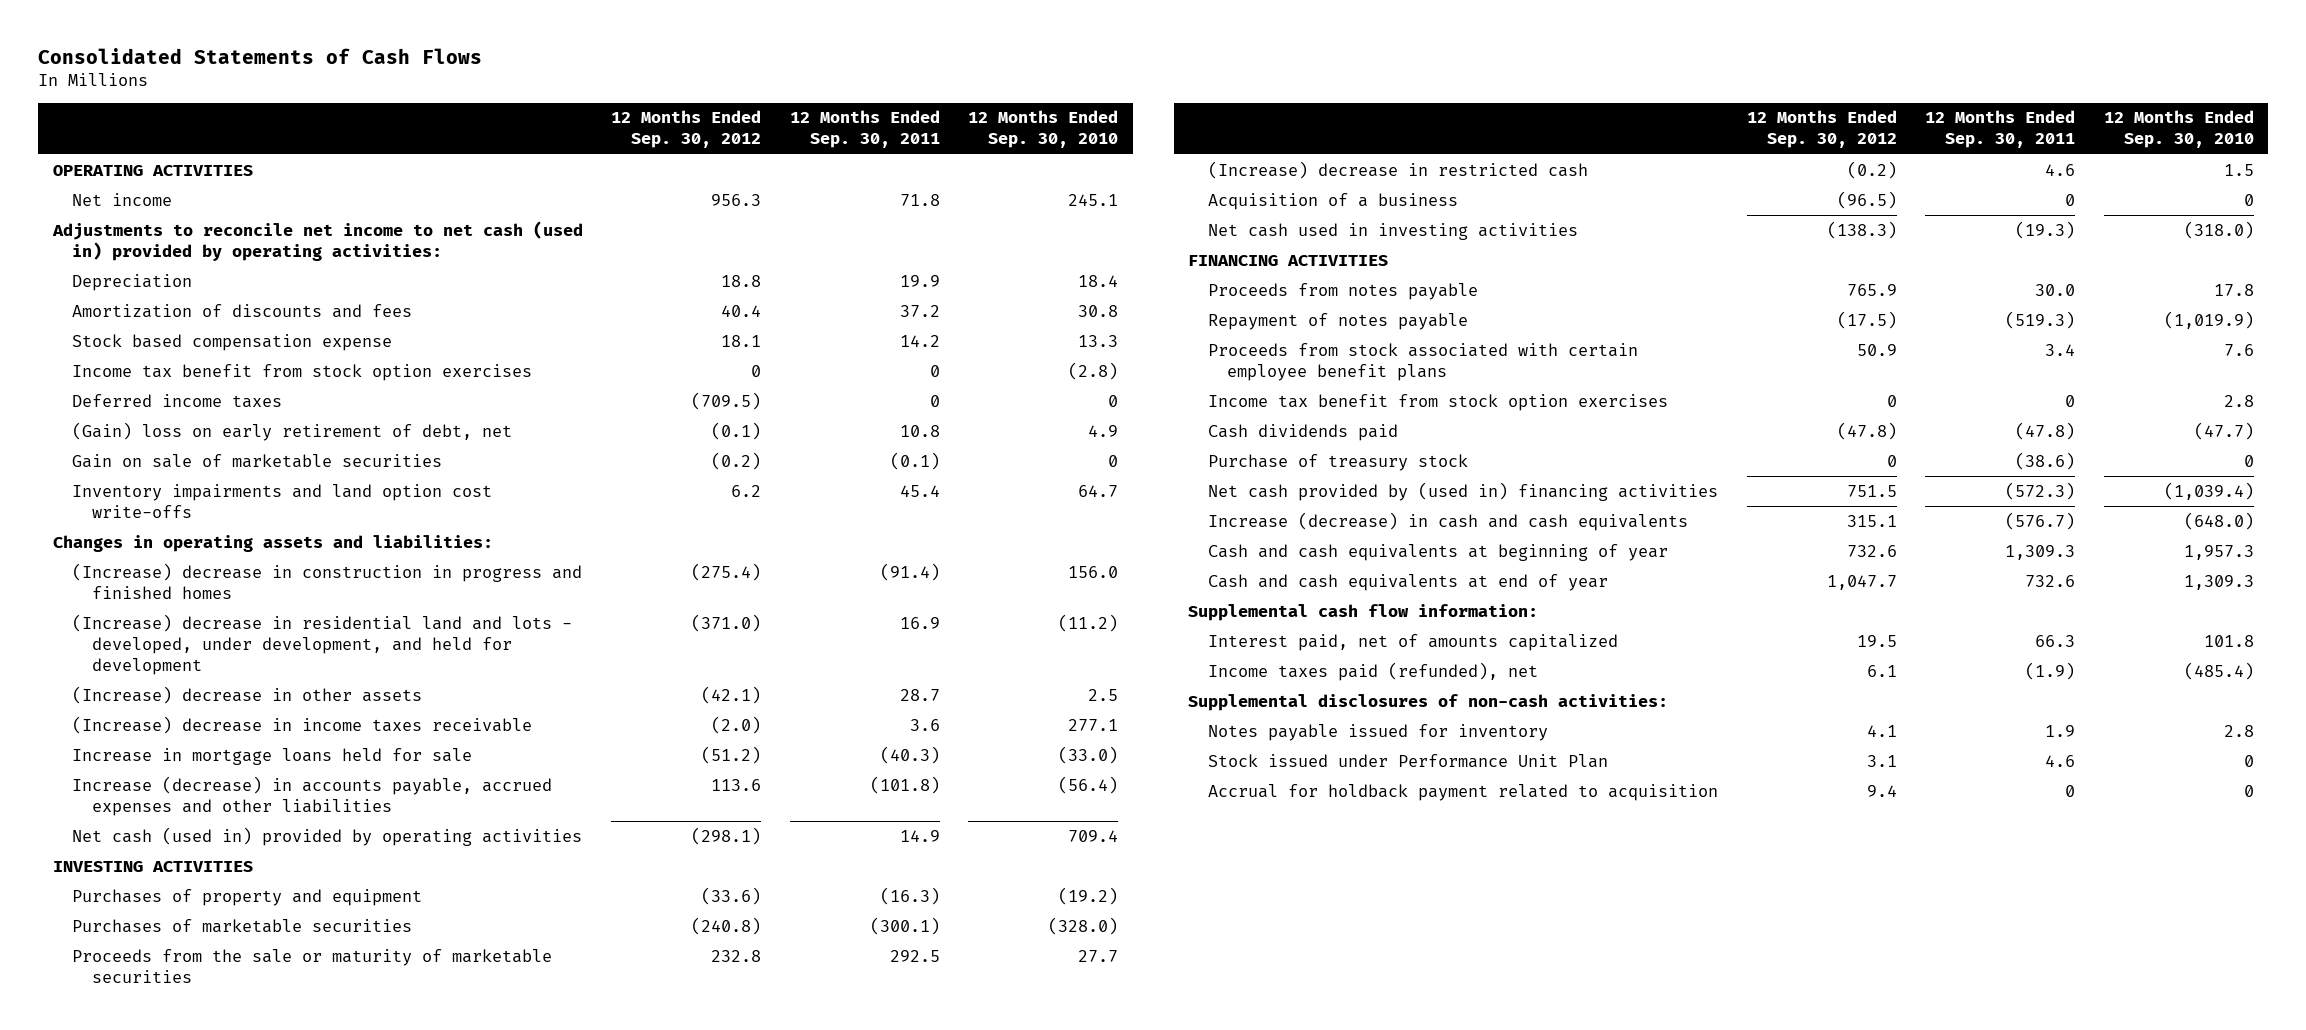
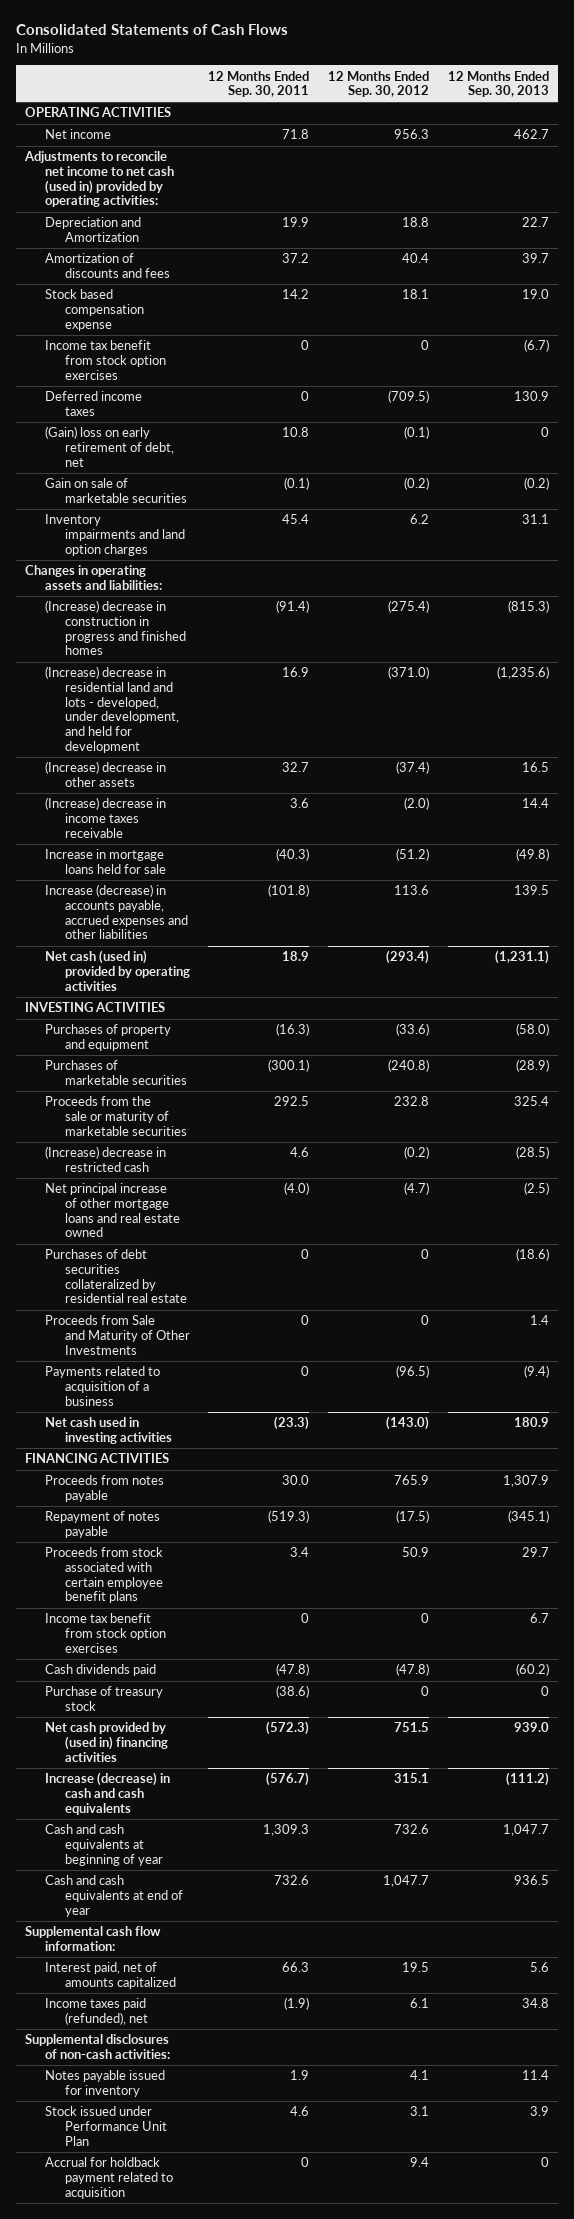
- | 12 Months Ended Sep. 30, 2012 | 12 Months Ended Sep. 30, 2011 | 12 Months Ended Sep. 30, 2010
+ | 12 Months Ended Sep. 30, 2011 | 12 Months Ended Sep. 30, 2012 | 12 Months Ended Sep. 30, 2013
- Depreciation | 18.8 | 19.9 | 18.4
+ Depreciation and Amortization | 19.9 | 18.8 | 22.7
- Inventory impairments and land option cost write-offs | 6.2 | 45.4 | 64.7
+ Inventory impairments and land option charges | 45.4 | 6.2 | 31.1
- (Increase) decrease in other assets | (42.1) | 28.7 | 2.5
+ (Increase) decrease in other assets | 32.7 | (37.4) | 16.5
- Net cash (used in) provided by operating activities | (298.1) | 14.9 | 709.4
+ Net cash (used in) provided by operating activities | 18.9 | (293.4) | (1,231.1)
- Acquisition of a business | (96.5) | 0 | 0
- Net cash used in investing activities | (138.3) | (19.3) | (318.0)
+ Net principal increase of other mortgage loans and real estate owned | (4.0) | (4.7) | (2.5)
+ Purchases of debt securities collateralized by residential real estate | 0 | 0 | (18.6)
+ Proceeds from Sale and Maturity of Other Investments | 0 | 0 | 1.4
+ Payments related to acquisition of a business | 0 | (96.5) | (9.4)
+ Net cash used in investing activities | (23.3) | (143.0) | 180.9

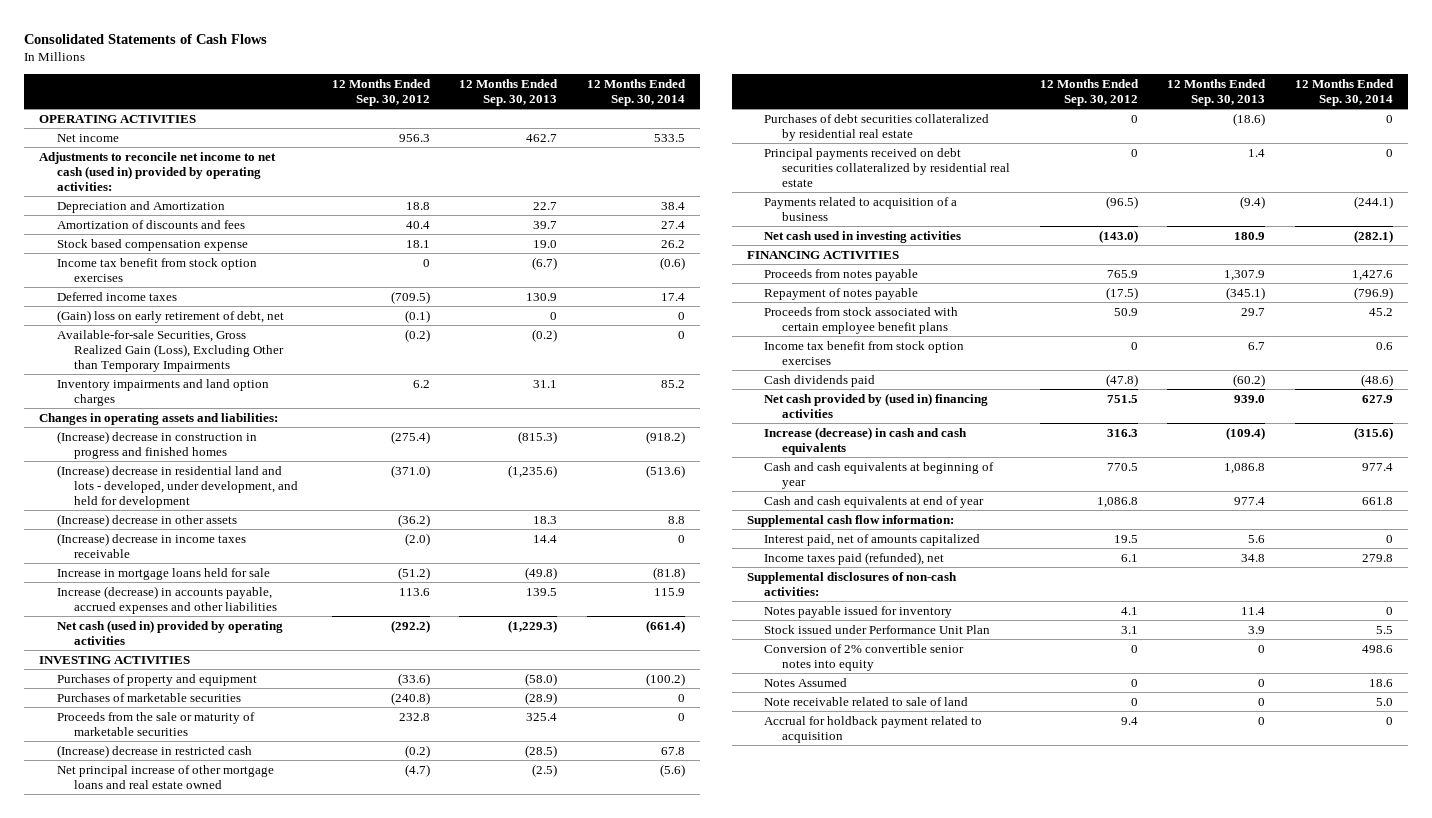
- | 12 Months Ended Sep. 30, 2011 | 12 Months Ended Sep. 30, 2012 | 12 Months Ended Sep. 30, 2013
+ | 12 Months Ended Sep. 30, 2012 | 12 Months Ended Sep. 30, 2013 | 12 Months Ended Sep. 30, 2014
- Gain on sale of marketable securities | (0.1) | (0.2) | (0.2)
+ Available-for-sale Securities, Gross Realized Gain (Loss), Excluding Other than Temporary Impairments | (0.2) | (0.2) | 0
- (Increase) decrease in other assets | 32.7 | (37.4) | 16.5
+ (Increase) decrease in other assets | (36.2) | 18.3 | 8.8
- Net cash (used in) provided by operating activities | 18.9 | (293.4) | (1,231.1)
+ Net cash (used in) provided by operating activities | (292.2) | (1,229.3) | (661.4)
- Proceeds from Sale and Maturity of Other Investments | 0 | 0 | 1.4
+ Principal payments received on debt securities collateralized by residential real estate | 0 | 1.4 | 0
- Purchase of treasury stock | (38.6) | 0 | 0
- Increase (decrease) in cash and cash equivalents | (576.7) | 315.1 | (111.2)
- Cash and cash equivalents at beginning of year | 1,309.3 | 732.6 | 1,047.7
- Cash and cash equivalents at end of year | 732.6 | 1,047.7 | 936.5
+ Increase (decrease) in cash and cash equivalents | 316.3 | (109.4) | (315.6)
+ Cash and cash equivalents at beginning of year | 770.5 | 1,086.8 | 977.4
+ Cash and cash equivalents at end of year | 1,086.8 | 977.4 | 661.8
+ Conversion of 2% convertible senior notes into equity | 0 | 0 | 498.6
+ Notes Assumed | 0 | 0 | 18.6
+ Note receivable related to sale of land | 0 | 0 | 5.0

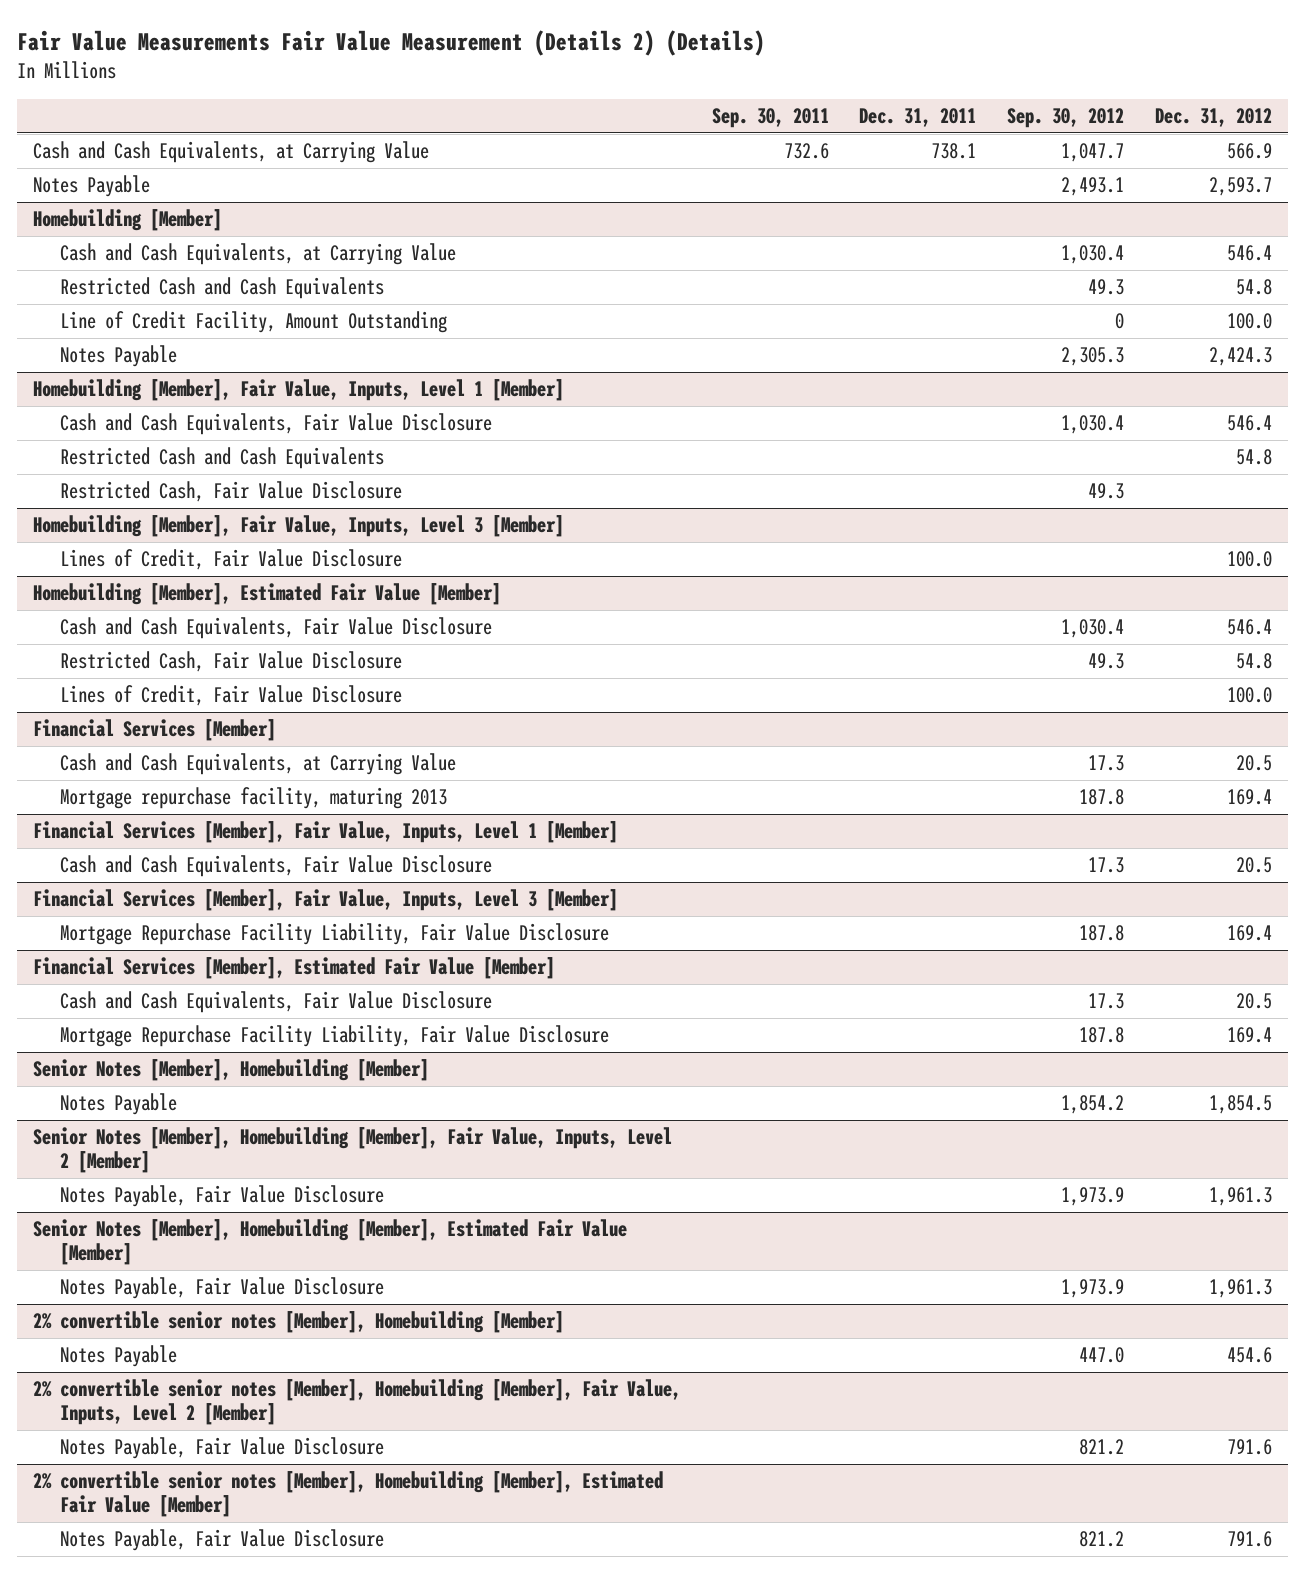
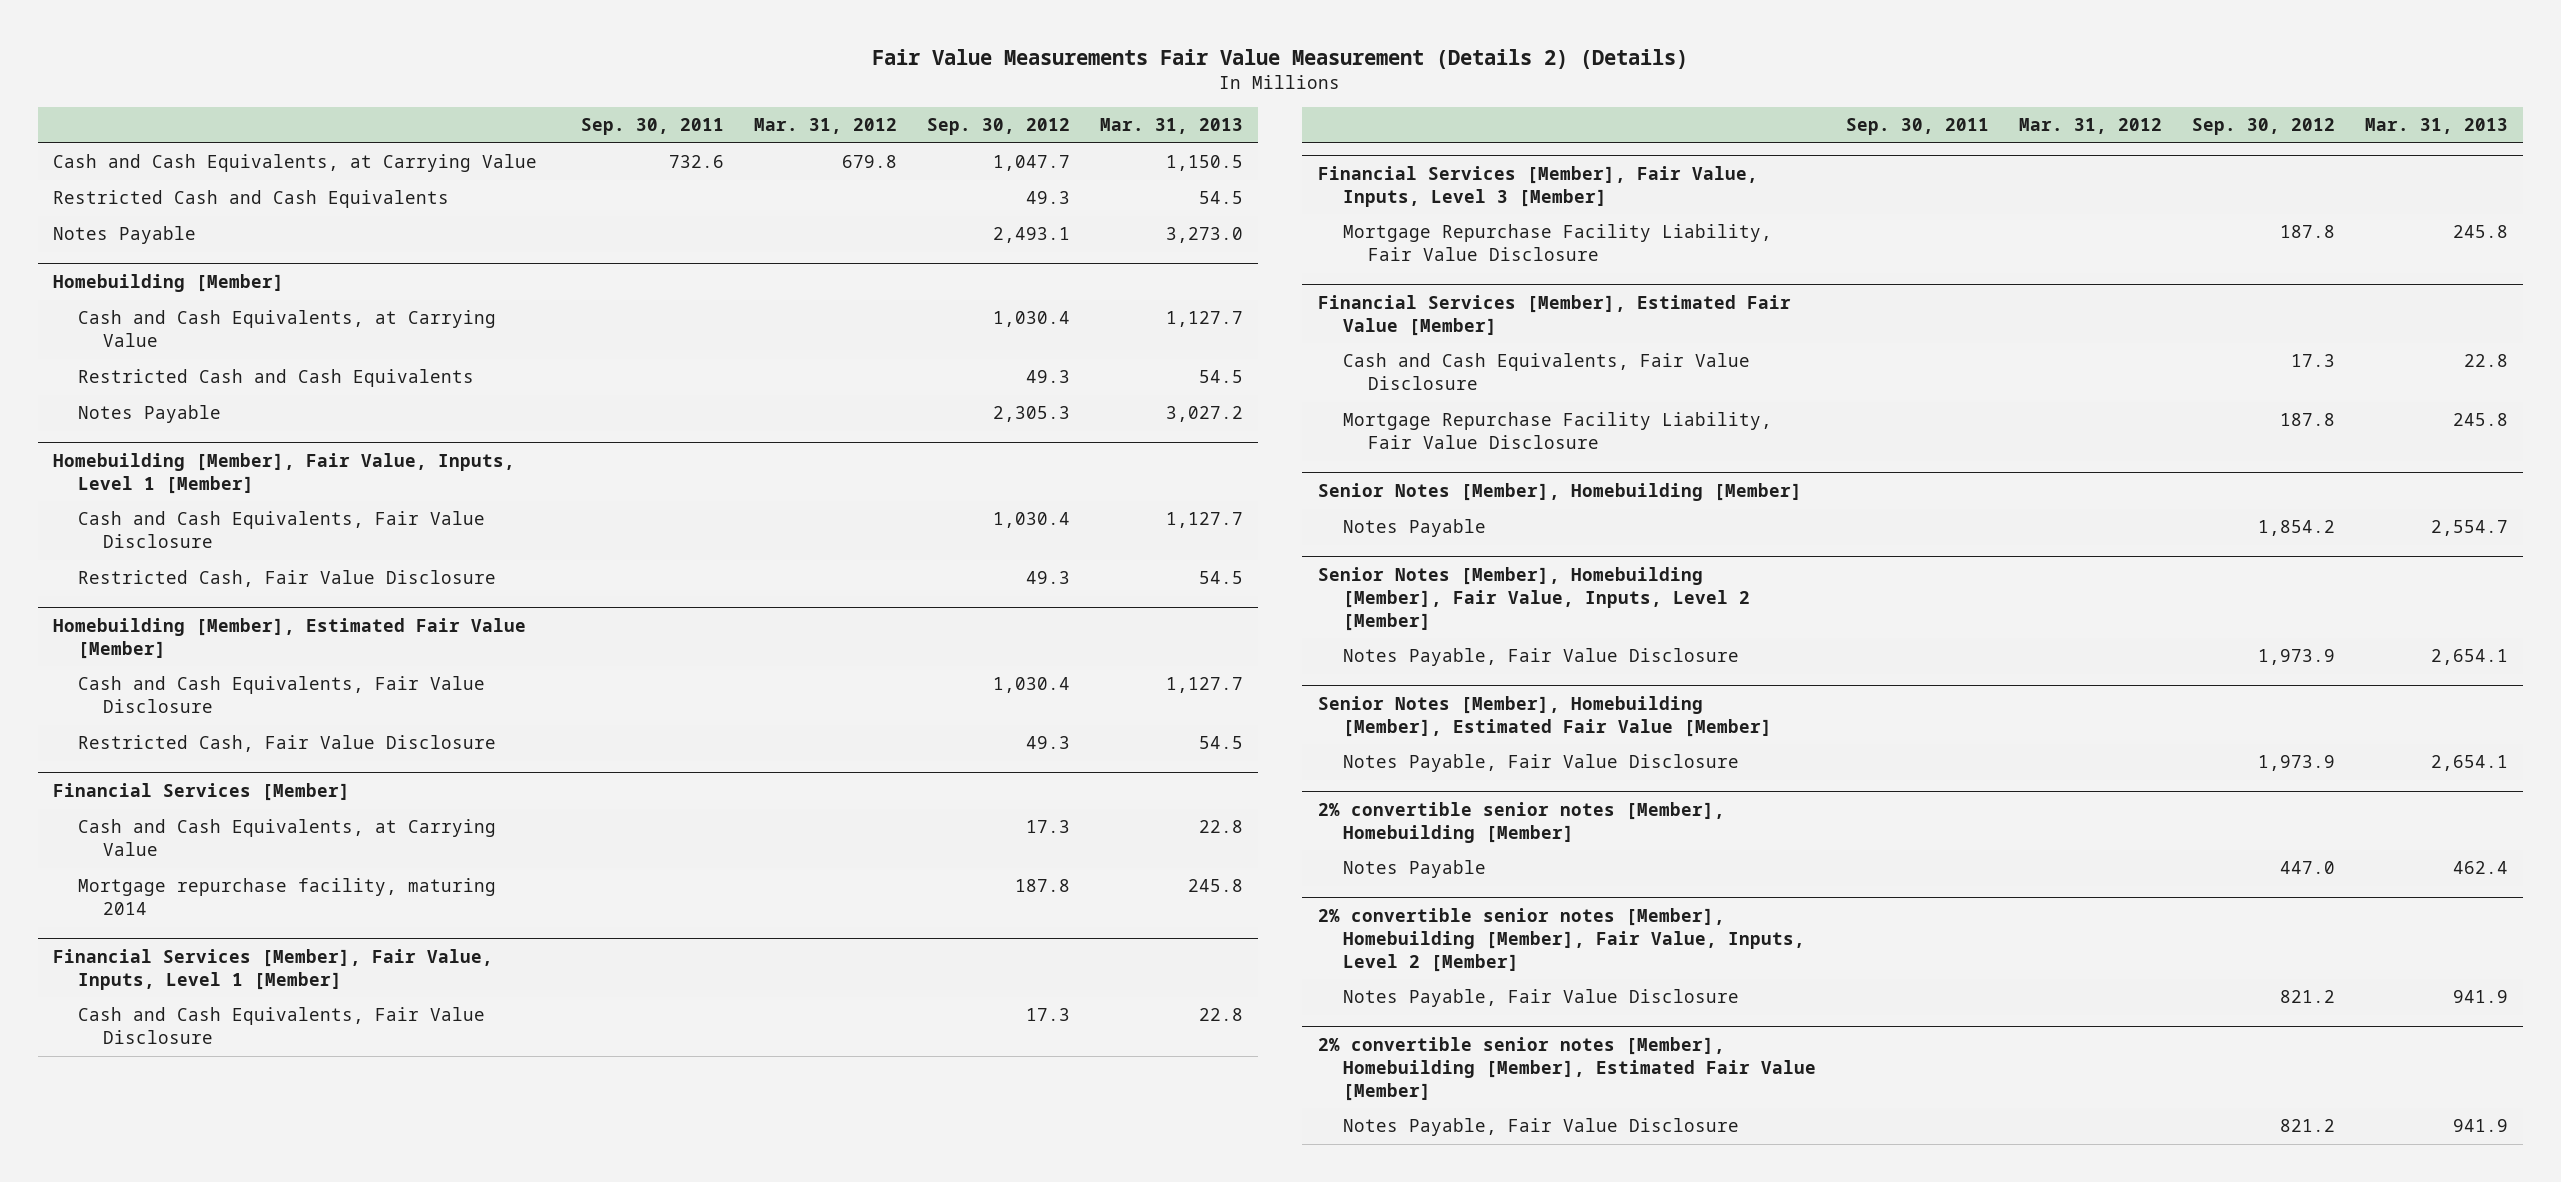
- | Sep. 30, 2011 | Dec. 31, 2011 | Sep. 30, 2012 | Dec. 31, 2012
+ | Sep. 30, 2011 | Mar. 31, 2012 | Sep. 30, 2012 | Mar. 31, 2013
+ Restricted Cash and Cash Equivalents | | | 49.3 | 54.5
@ Homebuilding [Member]
- Line of Credit Facility, Amount Outstanding | | | 0 | 100.0
@ Homebuilding [Member], Fair Value, Inputs, Level 1 [Member]
- Restricted Cash and Cash Equivalents | | | | 54.8
- Homebuilding [Member], Fair Value, Inputs, Level 3 [Member]
- Lines of Credit, Fair Value Disclosure | | | | 100.0
@ Homebuilding [Member], Estimated Fair Value [Member]
- Lines of Credit, Fair Value Disclosure | | | | 100.0
@ Financial Services [Member]
- Mortgage repurchase facility, maturing 2013 | | | 187.8 | 169.4
+ Mortgage repurchase facility, maturing 2014 | | | 187.8 | 245.8

